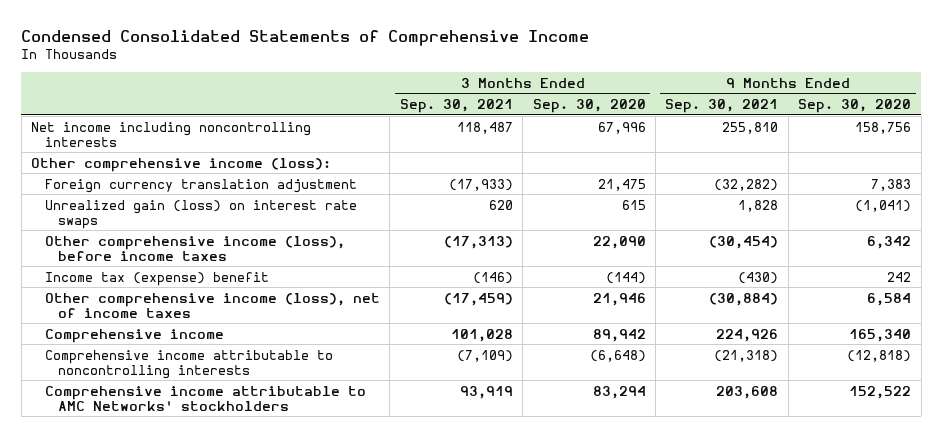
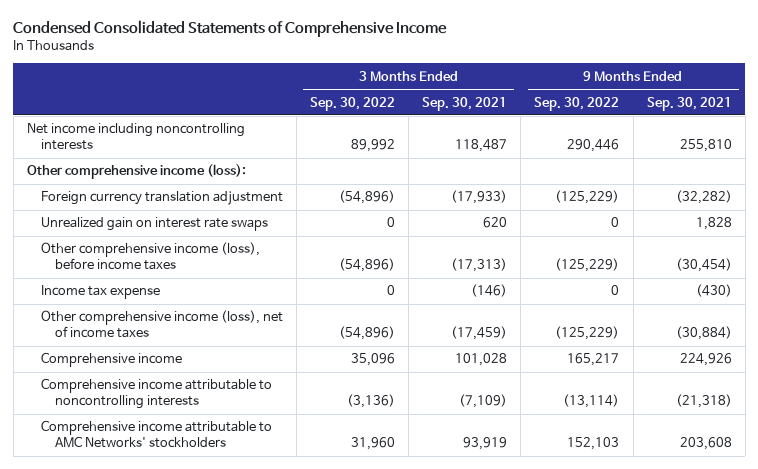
- | 3 Months Ended Sep. 30, 2021 | 3 Months Ended Sep. 30, 2020 | 9 Months Ended Sep. 30, 2021 | 9 Months Ended Sep. 30, 2020
+ | 3 Months Ended Sep. 30, 2022 | 3 Months Ended Sep. 30, 2021 | 9 Months Ended Sep. 30, 2022 | 9 Months Ended Sep. 30, 2021
- Unrealized gain (loss) on interest rate swaps | 620 | 615 | 1,828 | (1,041)
+ Unrealized gain on interest rate swaps | 0 | 620 | 0 | 1,828
- Income tax (expense) benefit | (146) | (144) | (430) | 242
+ Income tax expense | 0 | (146) | 0 | (430)

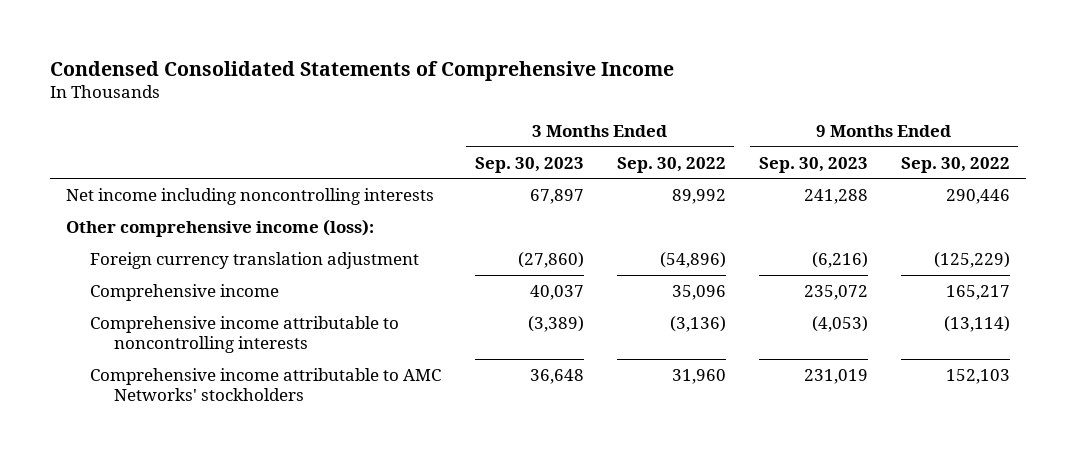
- | 3 Months Ended Sep. 30, 2022 | 3 Months Ended Sep. 30, 2021 | 9 Months Ended Sep. 30, 2022 | 9 Months Ended Sep. 30, 2021
+ | 3 Months Ended Sep. 30, 2023 | 3 Months Ended Sep. 30, 2022 | 9 Months Ended Sep. 30, 2023 | 9 Months Ended Sep. 30, 2022
- Unrealized gain on interest rate swaps | 0 | 620 | 0 | 1,828
- Other comprehensive income (loss), before income taxes | (54,896) | (17,313) | (125,229) | (30,454)
- Income tax expense | 0 | (146) | 0 | (430)
- Other comprehensive income (loss), net of income taxes | (54,896) | (17,459) | (125,229) | (30,884)

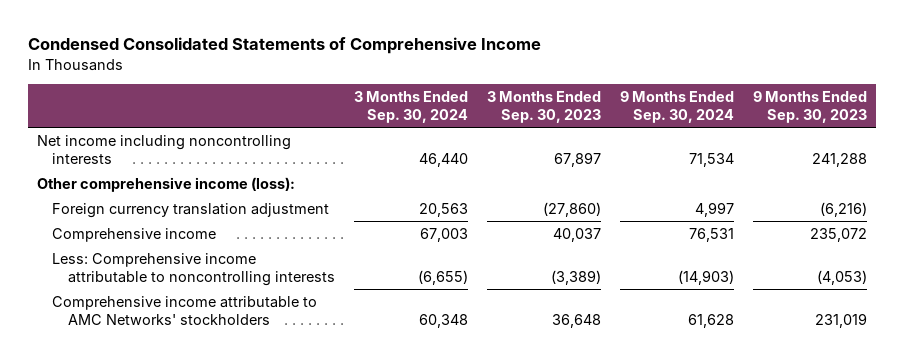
- | 3 Months Ended Sep. 30, 2023 | 3 Months Ended Sep. 30, 2022 | 9 Months Ended Sep. 30, 2023 | 9 Months Ended Sep. 30, 2022
+ | 3 Months Ended Sep. 30, 2024 | 3 Months Ended Sep. 30, 2023 | 9 Months Ended Sep. 30, 2024 | 9 Months Ended Sep. 30, 2023
- Comprehensive income attributable to noncontrolling interests | (3,389) | (3,136) | (4,053) | (13,114)
+ Less: Comprehensive income attributable to noncontrolling interests | (6,655) | (3,389) | (14,903) | (4,053)

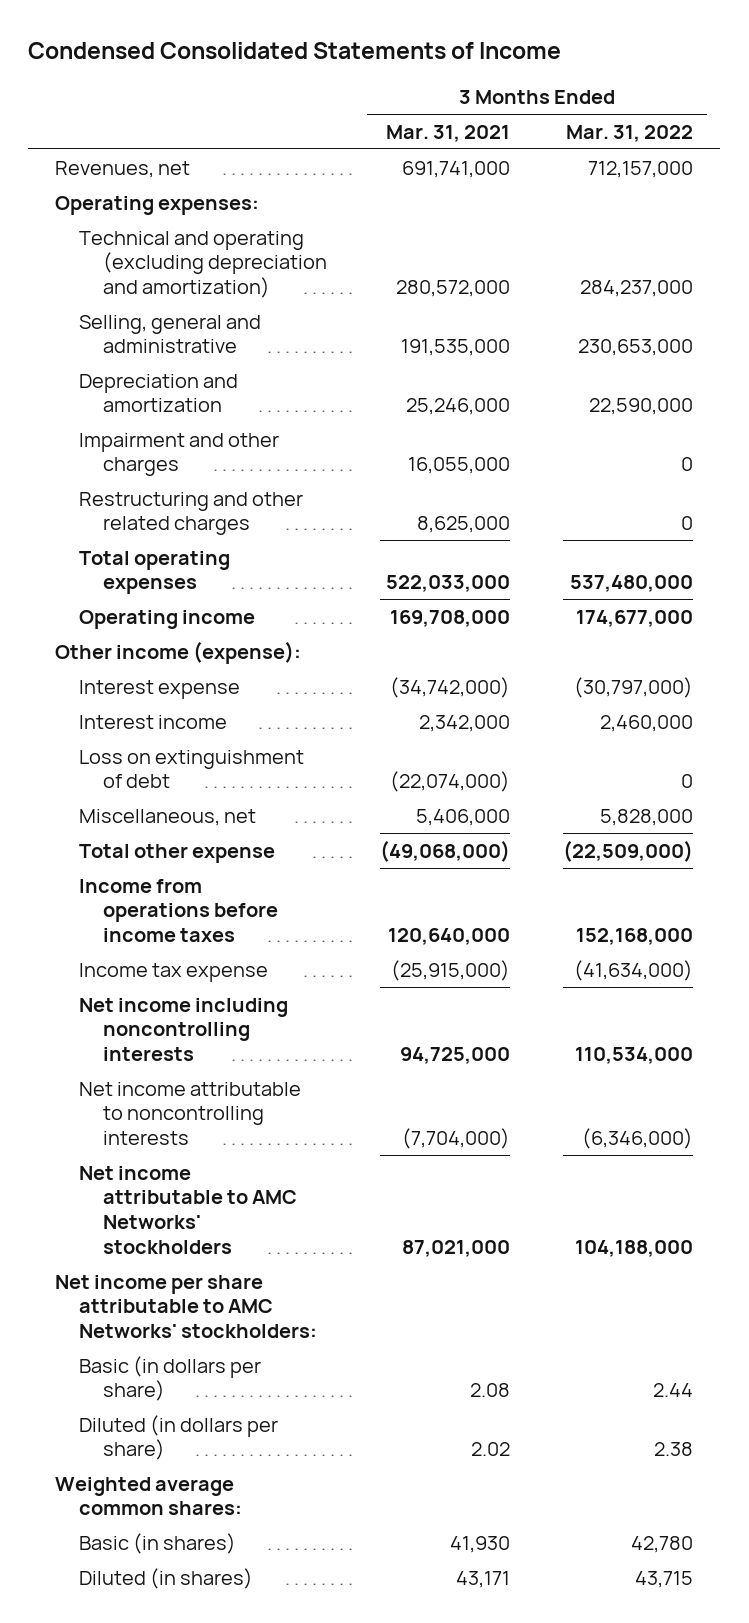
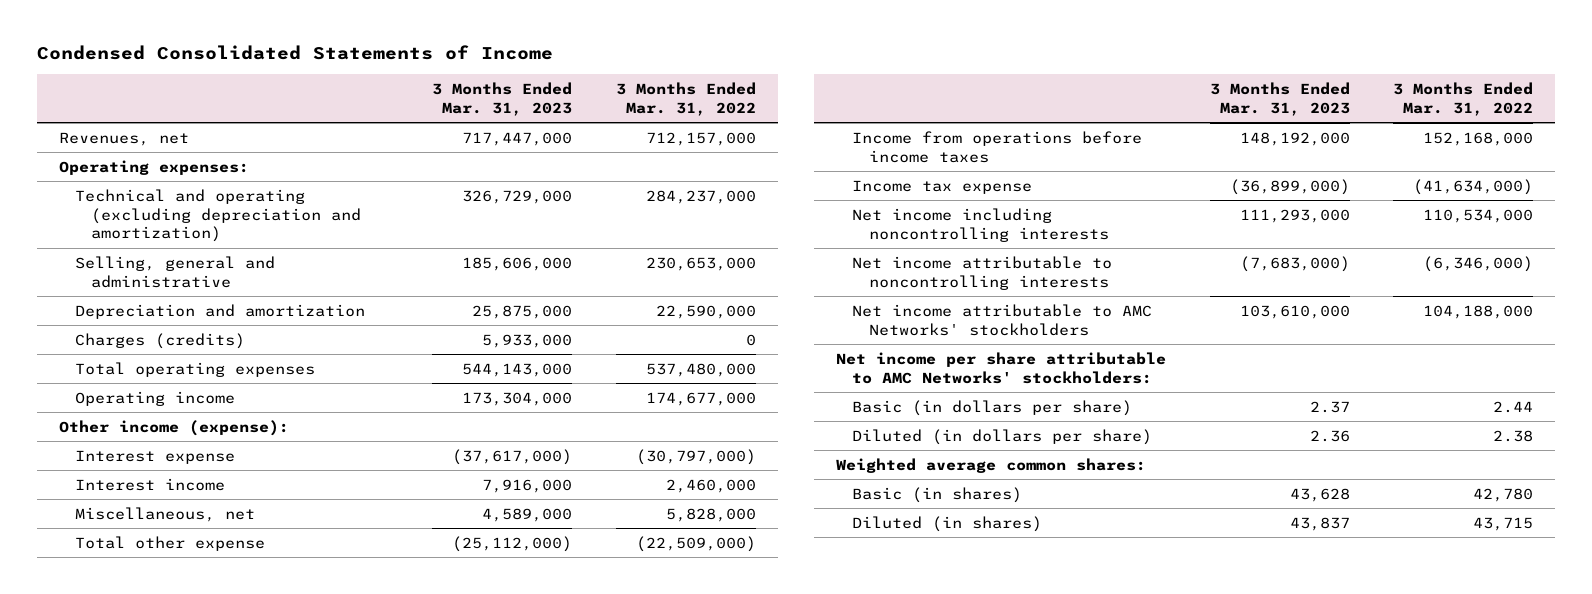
- | 3 Months Ended Mar. 31, 2021 | 3 Months Ended Mar. 31, 2022
+ | 3 Months Ended Mar. 31, 2023 | 3 Months Ended Mar. 31, 2022
- Impairment and other charges | 16,055,000 | 0
- Restructuring and other related charges | 8,625,000 | 0
+ Charges (credits) | 5,933,000 | 0
- Loss on extinguishment of debt | (22,074,000) | 0

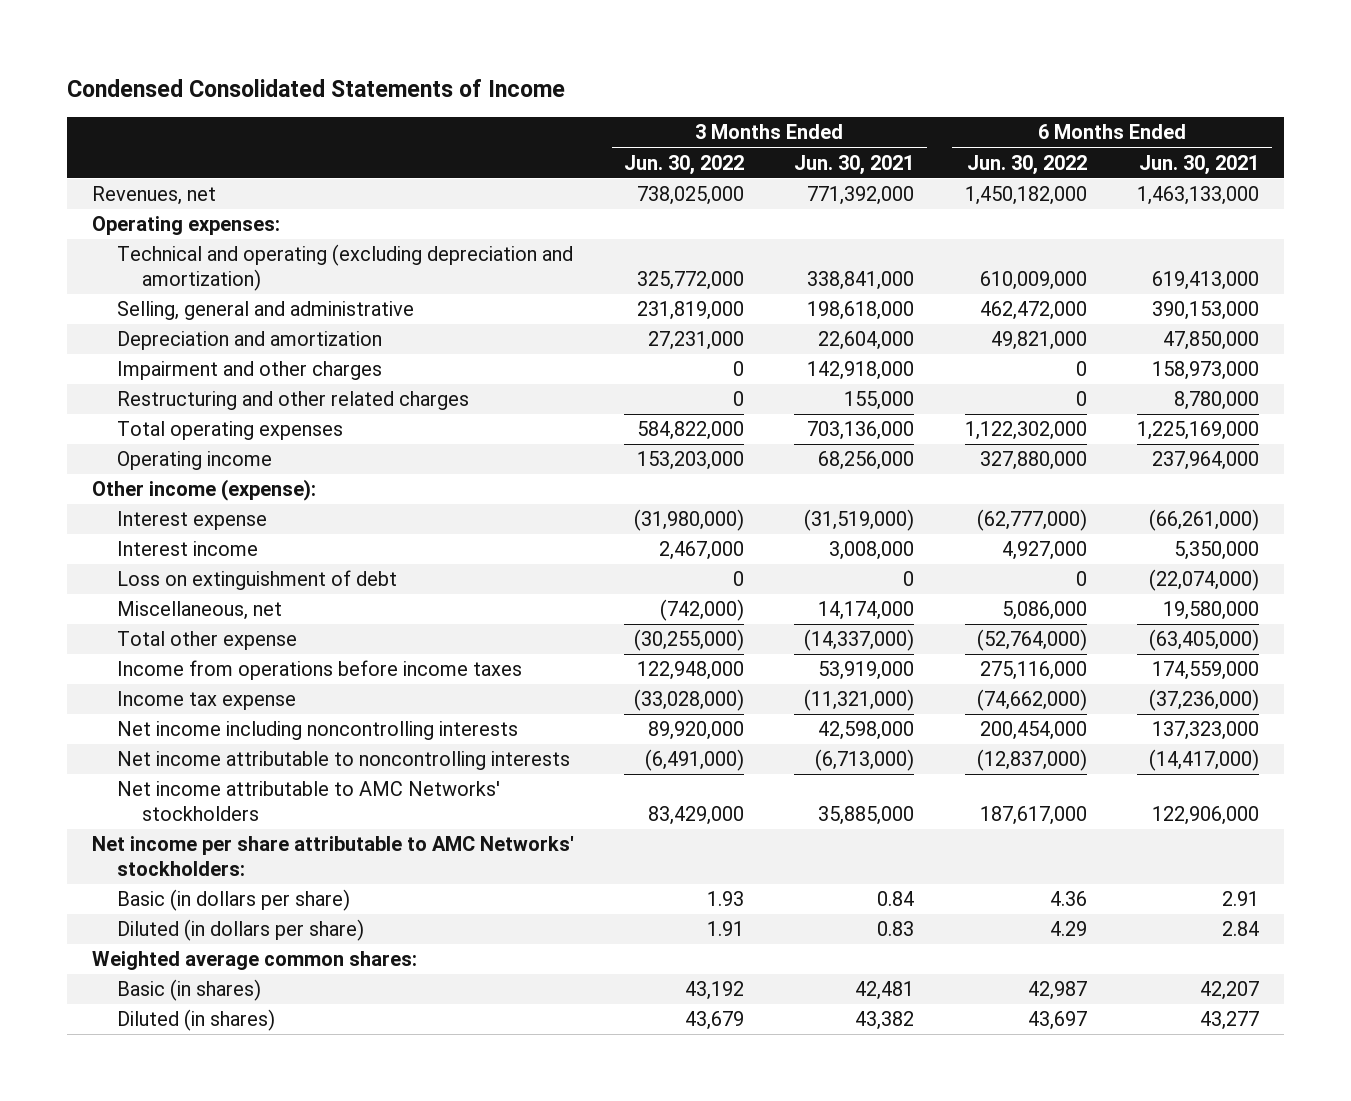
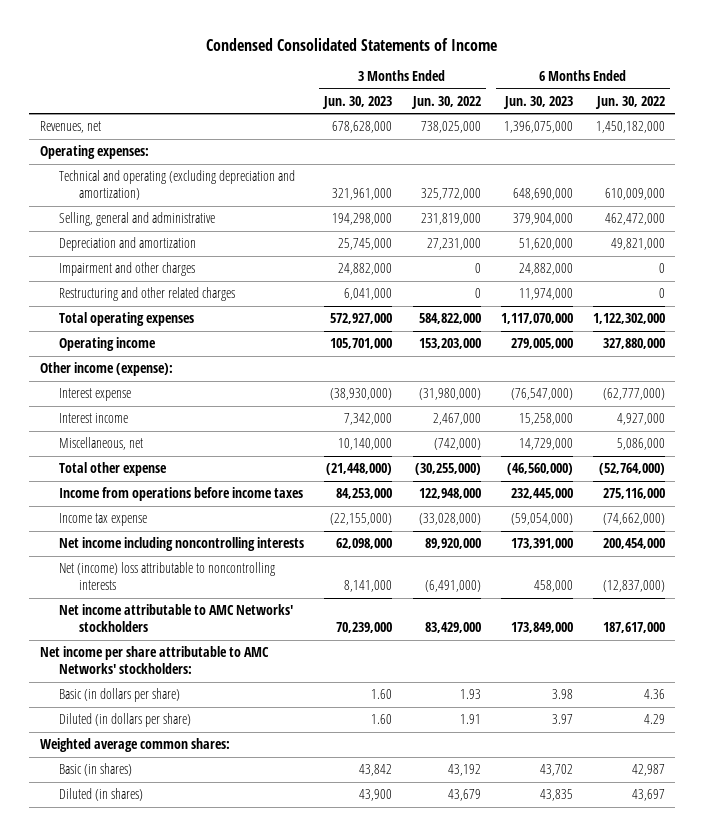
- | 3 Months Ended Jun. 30, 2022 | 3 Months Ended Jun. 30, 2021 | 6 Months Ended Jun. 30, 2022 | 6 Months Ended Jun. 30, 2021
+ | 3 Months Ended Jun. 30, 2023 | 3 Months Ended Jun. 30, 2022 | 6 Months Ended Jun. 30, 2023 | 6 Months Ended Jun. 30, 2022
- Loss on extinguishment of debt | 0 | 0 | 0 | (22,074,000)
- Net income attributable to noncontrolling interests | (6,491,000) | (6,713,000) | (12,837,000) | (14,417,000)
+ Net (income) loss attributable to noncontrolling interests | 8,141,000 | (6,491,000) | 458,000 | (12,837,000)

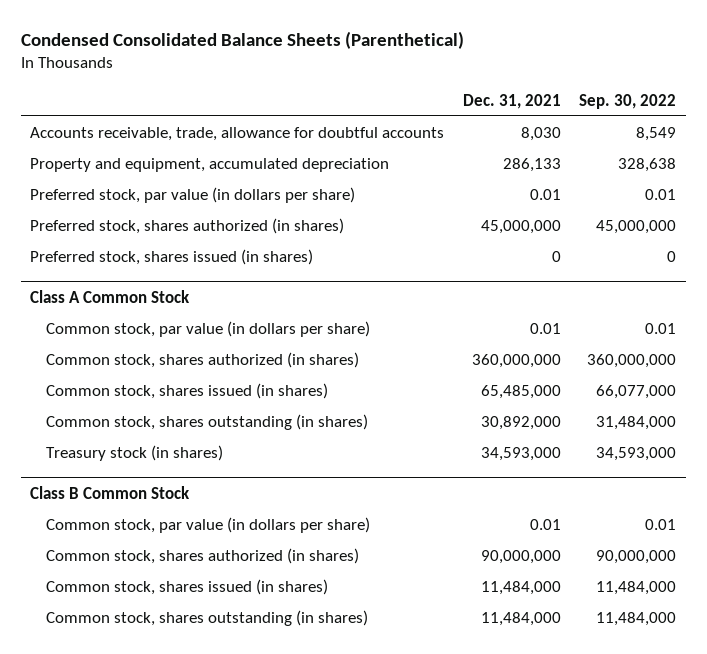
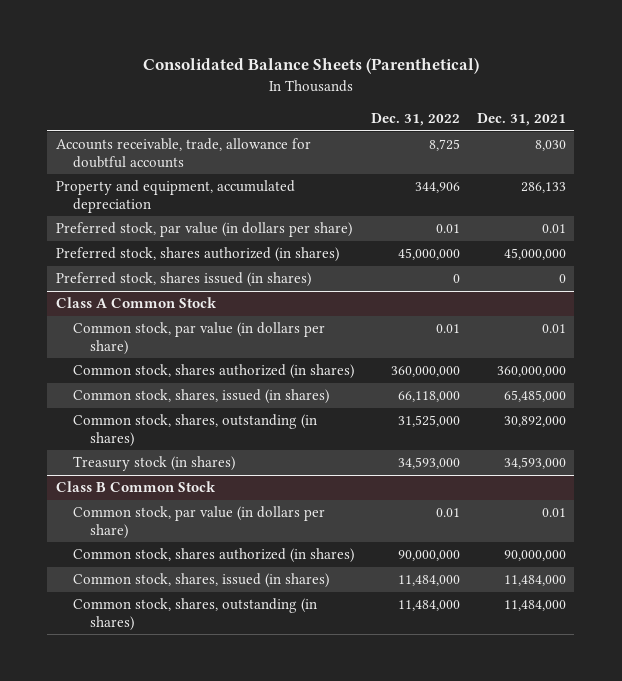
- Condensed Consolidated Balance Sheets (Parenthetical)
+ Consolidated Balance Sheets (Parenthetical)
- | Dec. 31, 2021 | Sep. 30, 2022
+ | Dec. 31, 2022 | Dec. 31, 2021
@ Class A Common Stock
- Common stock, shares issued (in shares) | 65,485,000 | 66,077,000
- Common stock, shares outstanding (in shares) | 30,892,000 | 31,484,000
+ Common stock, shares, issued (in shares) | 66,118,000 | 65,485,000
+ Common stock, shares, outstanding (in shares) | 31,525,000 | 30,892,000
@ Class B Common Stock
- Common stock, shares issued (in shares) | 11,484,000 | 11,484,000
- Common stock, shares outstanding (in shares) | 11,484,000 | 11,484,000
+ Common stock, shares, issued (in shares) | 11,484,000 | 11,484,000
+ Common stock, shares, outstanding (in shares) | 11,484,000 | 11,484,000

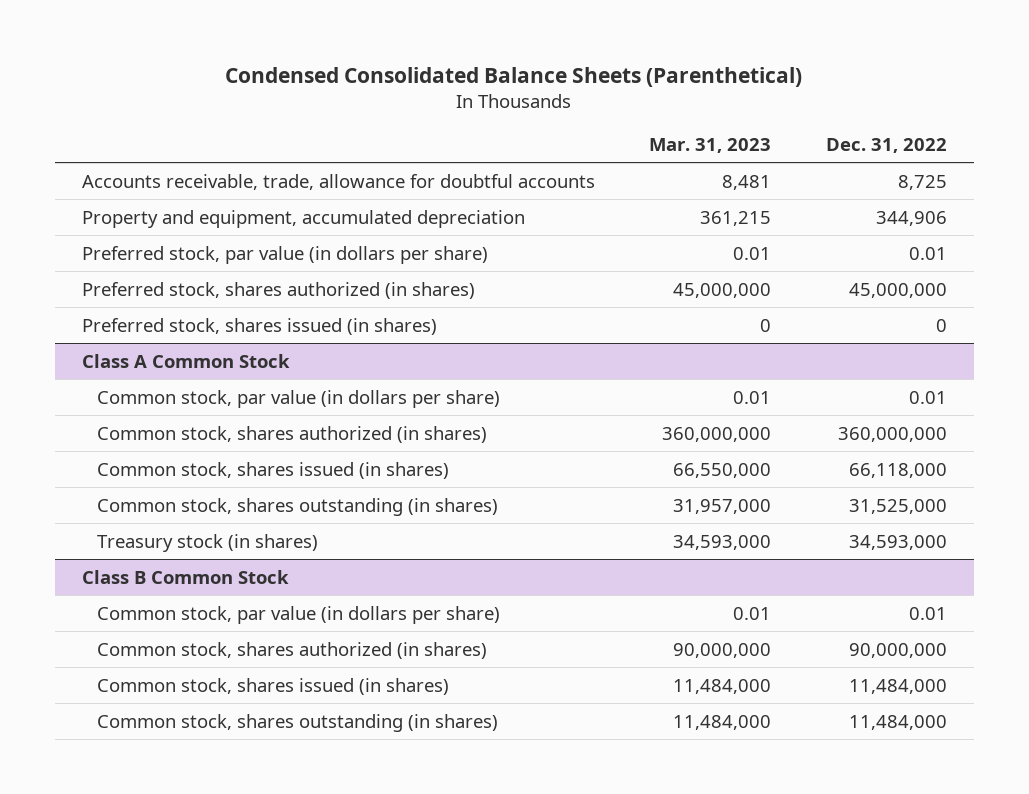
- Consolidated Balance Sheets (Parenthetical)
+ Condensed Consolidated Balance Sheets (Parenthetical)
- | Dec. 31, 2022 | Dec. 31, 2021
+ | Mar. 31, 2023 | Dec. 31, 2022
@ Class A Common Stock
- Common stock, shares, issued (in shares) | 66,118,000 | 65,485,000
- Common stock, shares, outstanding (in shares) | 31,525,000 | 30,892,000
+ Common stock, shares issued (in shares) | 66,550,000 | 66,118,000
+ Common stock, shares outstanding (in shares) | 31,957,000 | 31,525,000
@ Class B Common Stock
- Common stock, shares, issued (in shares) | 11,484,000 | 11,484,000
- Common stock, shares, outstanding (in shares) | 11,484,000 | 11,484,000
+ Common stock, shares issued (in shares) | 11,484,000 | 11,484,000
+ Common stock, shares outstanding (in shares) | 11,484,000 | 11,484,000

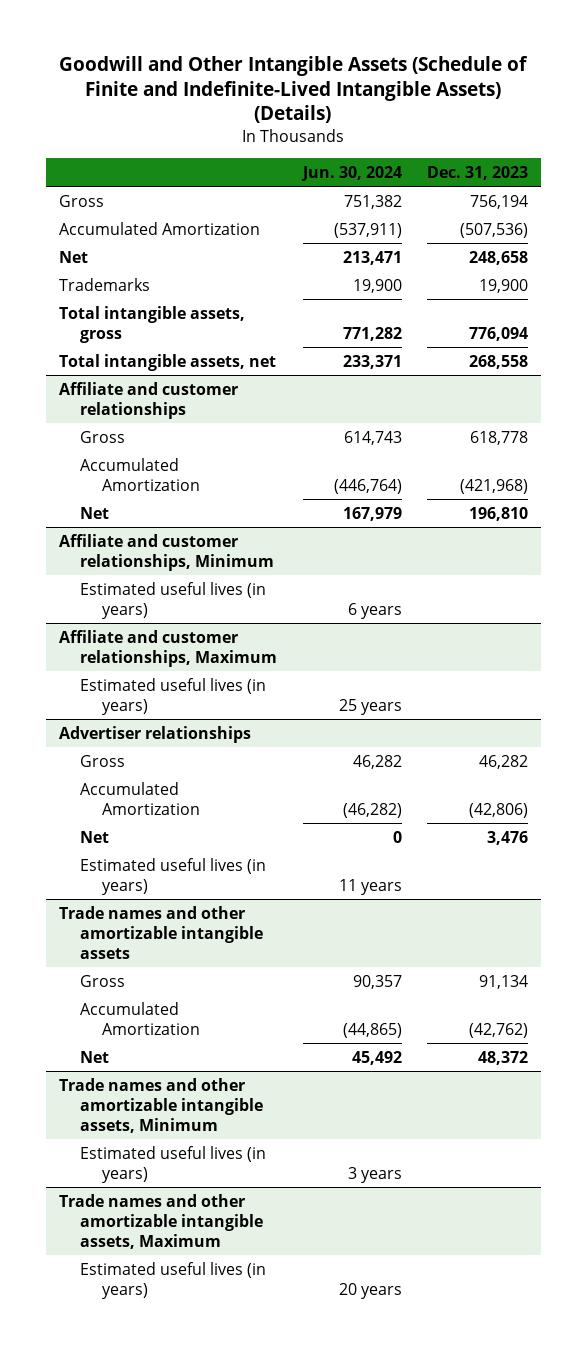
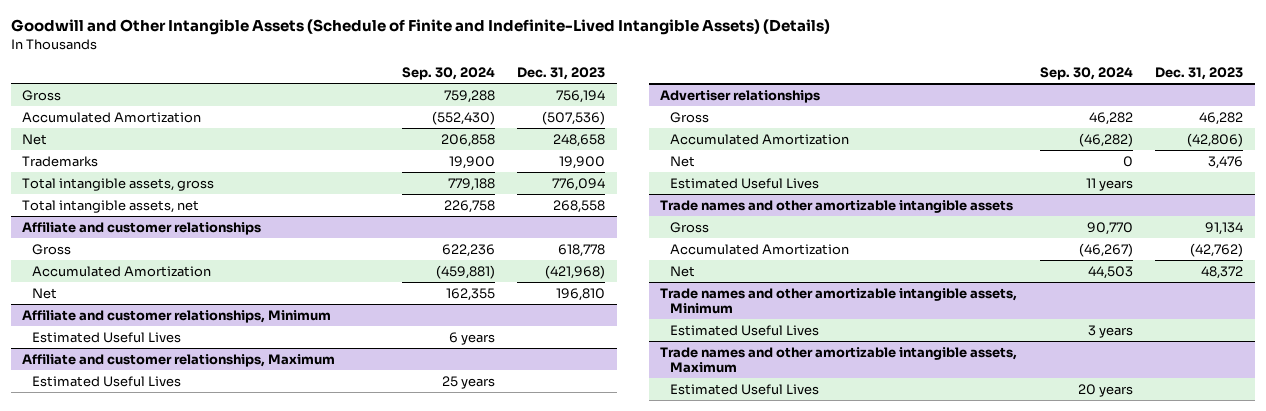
- | Jun. 30, 2024 | Dec. 31, 2023
+ | Sep. 30, 2024 | Dec. 31, 2023
@ Affiliate and customer relationships, Minimum
- Estimated useful lives (in years) | 6 years |
+ Estimated Useful Lives | 6 years |
@ Affiliate and customer relationships, Maximum
- Estimated useful lives (in years) | 25 years |
+ Estimated Useful Lives | 25 years |
@ Advertiser relationships
- Estimated useful lives (in years) | 11 years |
+ Estimated Useful Lives | 11 years |
@ Trade names and other amortizable intangible assets, Minimum
- Estimated useful lives (in years) | 3 years |
+ Estimated Useful Lives | 3 years |
@ Trade names and other amortizable intangible assets, Maximum
- Estimated useful lives (in years) | 20 years |
+ Estimated Useful Lives | 20 years |

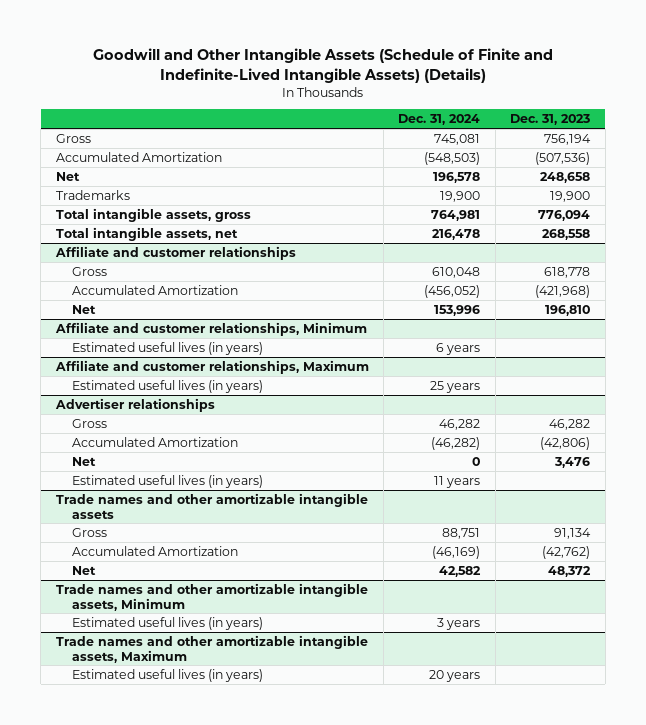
- | Sep. 30, 2024 | Dec. 31, 2023
+ | Dec. 31, 2024 | Dec. 31, 2023
@ Affiliate and customer relationships, Minimum
- Estimated Useful Lives | 6 years |
+ Estimated useful lives (in years) | 6 years |
@ Affiliate and customer relationships, Maximum
- Estimated Useful Lives | 25 years |
+ Estimated useful lives (in years) | 25 years |
@ Advertiser relationships
- Estimated Useful Lives | 11 years |
+ Estimated useful lives (in years) | 11 years |
@ Trade names and other amortizable intangible assets, Minimum
- Estimated Useful Lives | 3 years |
+ Estimated useful lives (in years) | 3 years |
@ Trade names and other amortizable intangible assets, Maximum
- Estimated Useful Lives | 20 years |
+ Estimated useful lives (in years) | 20 years |

